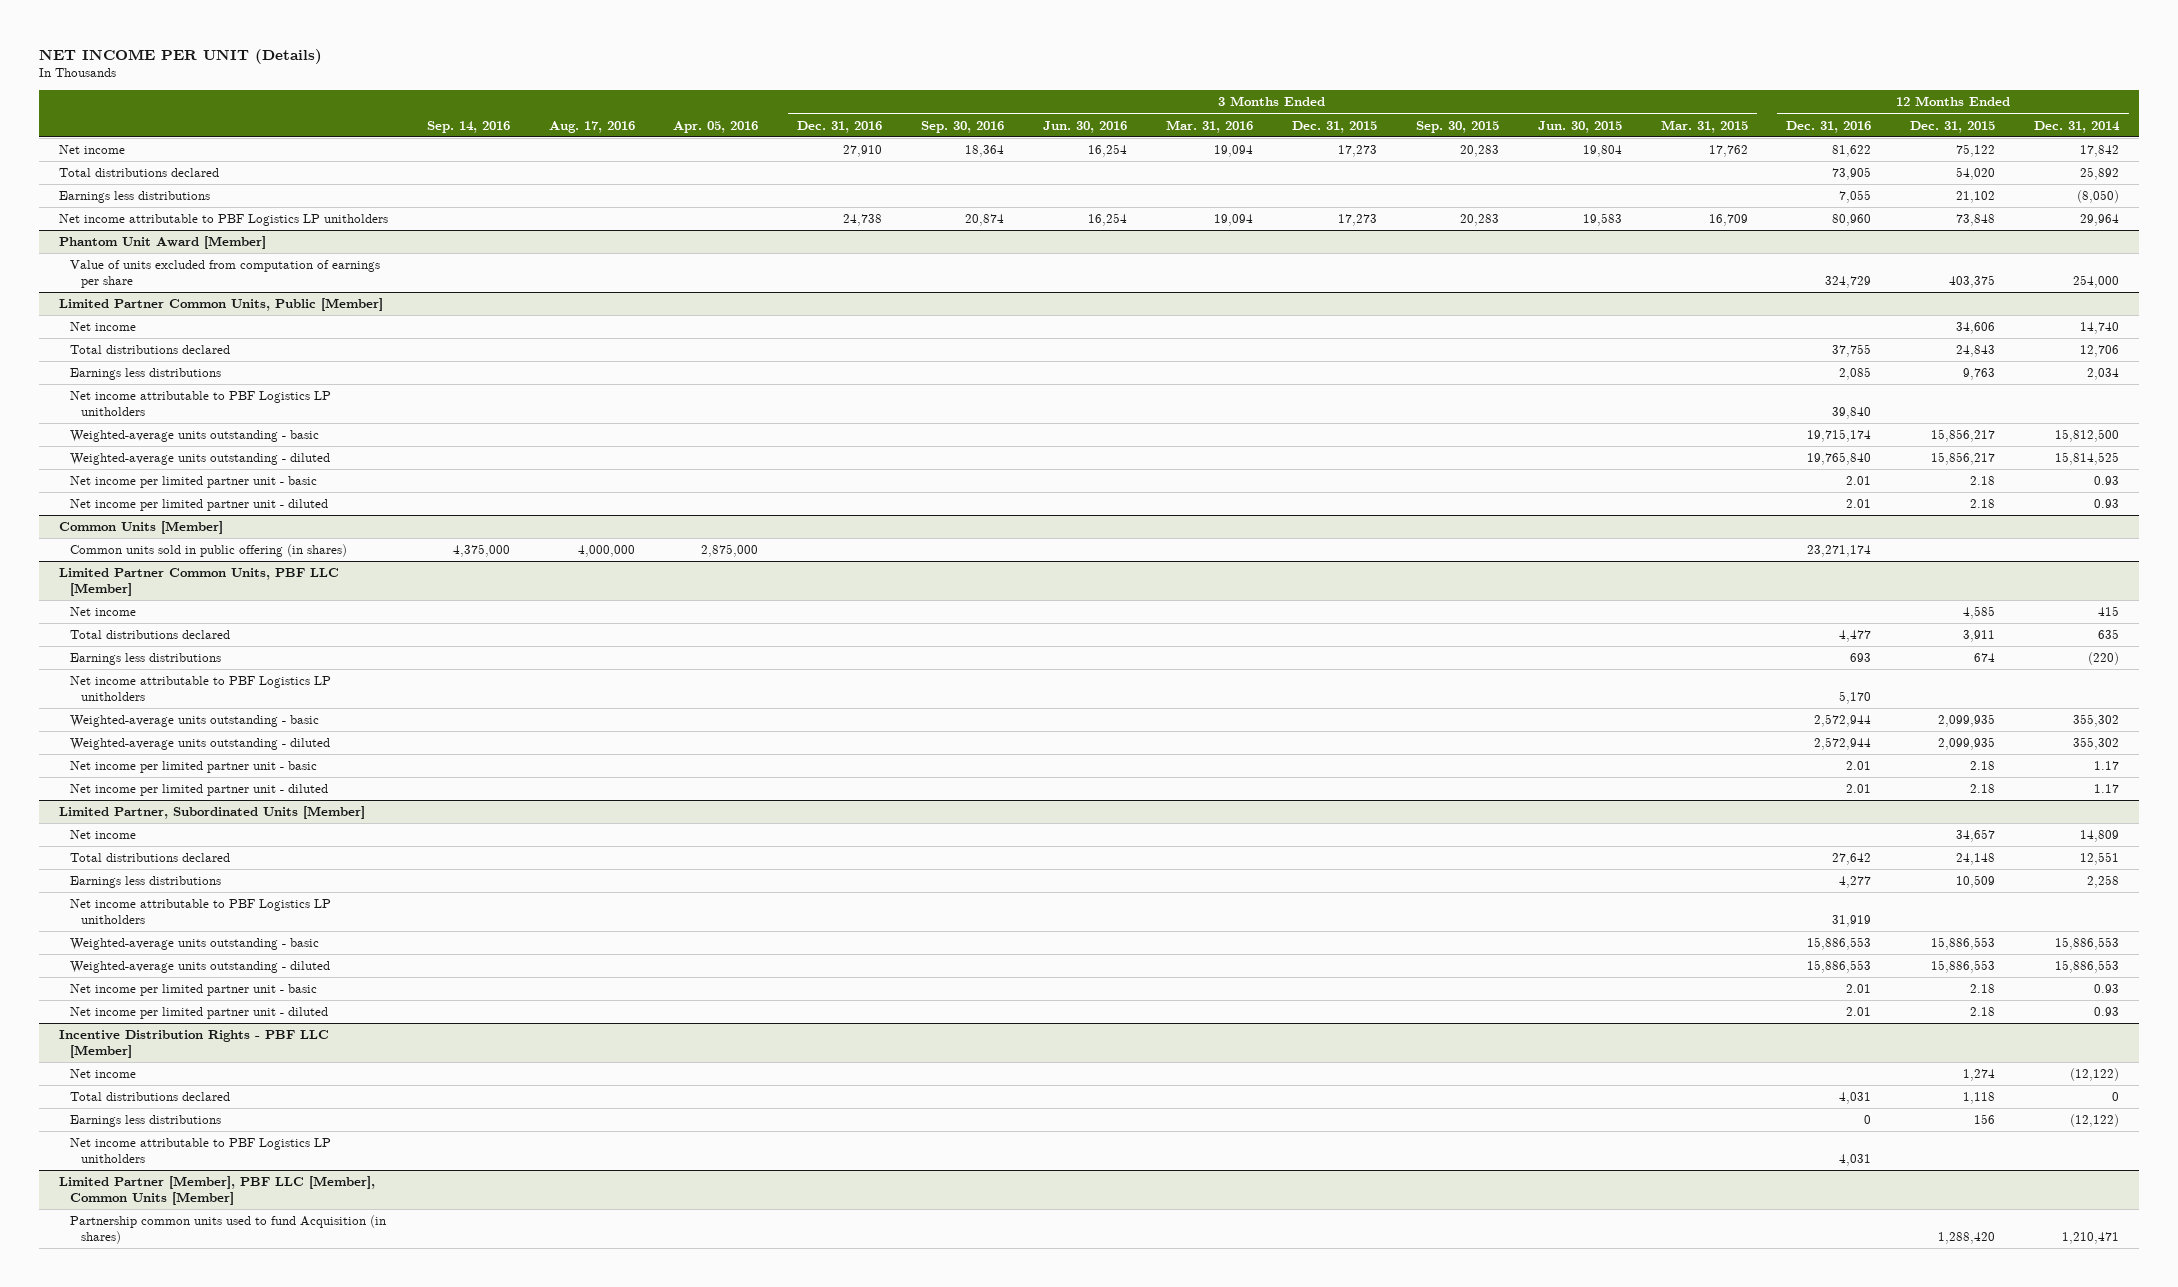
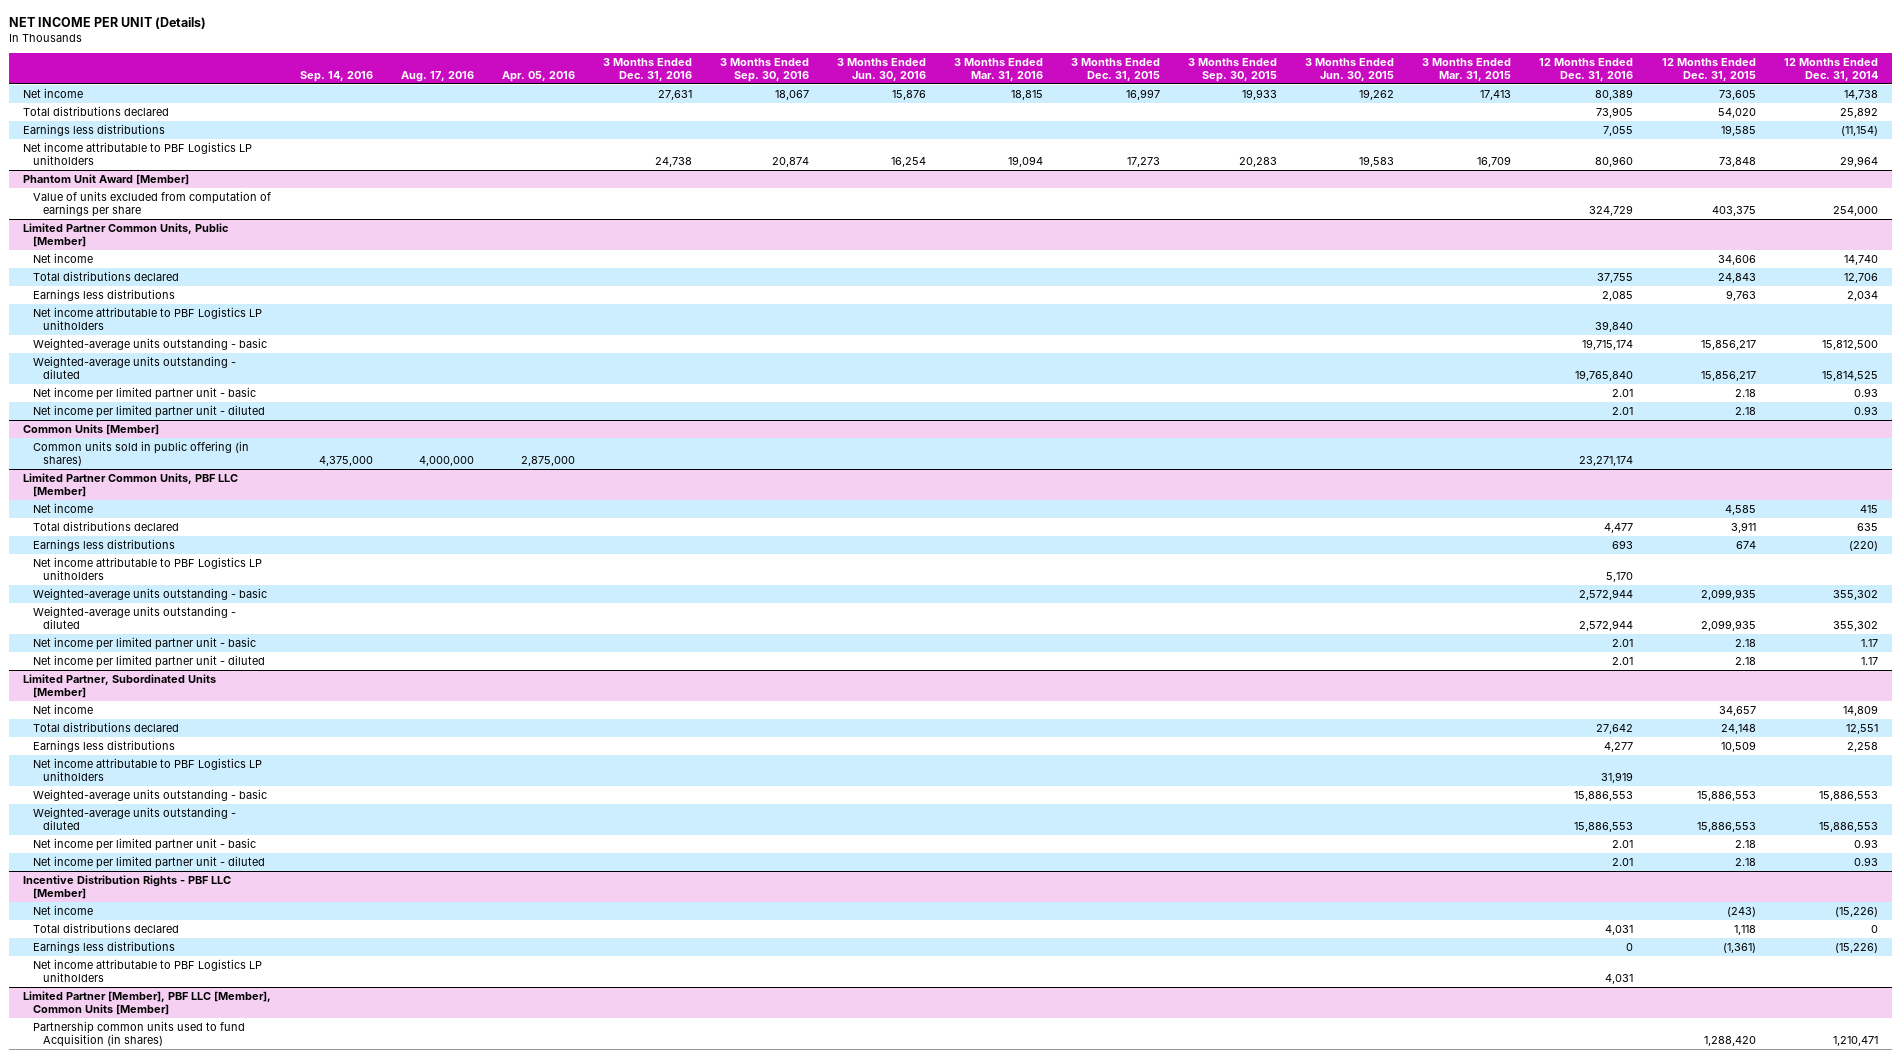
- Net income | | | | 27,910 | 18,364 | 16,254 | 19,094 | 17,273 | 20,283 | 19,804 | 17,762 | 81,622 | 75,122 | 17,842
+ Net income | | | | 27,631 | 18,067 | 15,876 | 18,815 | 16,997 | 19,933 | 19,262 | 17,413 | 80,389 | 73,605 | 14,738
- Earnings less distributions | | | | | | | | | | | | 7,055 | 21,102 | (8,050)
+ Earnings less distributions | | | | | | | | | | | | 7,055 | 19,585 | (11,154)
@ Incentive Distribution Rights - PBF LLC [Member]
- Net income | | | | | | | | | | | | | 1,274 | (12,122)
+ Net income | | | | | | | | | | | | | (243) | (15,226)
- Earnings less distributions | | | | | | | | | | | | 0 | 156 | (12,122)
+ Earnings less distributions | | | | | | | | | | | | 0 | (1,361) | (15,226)

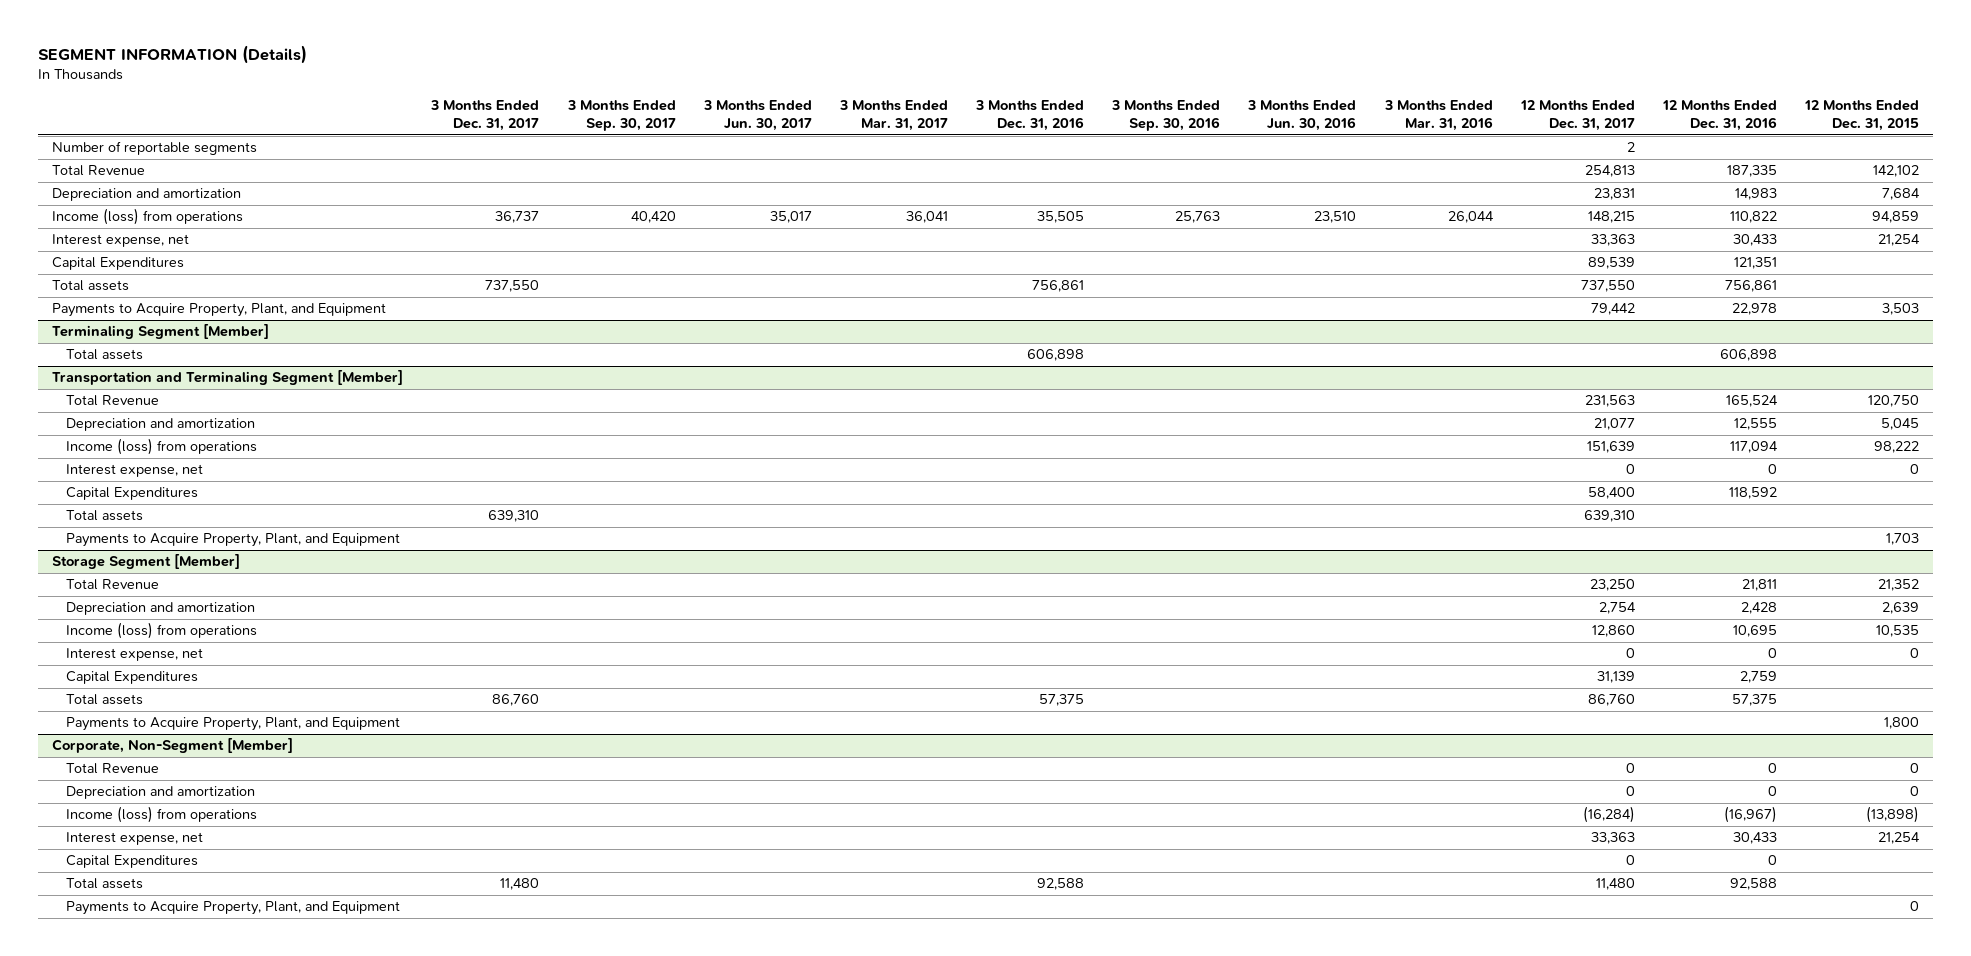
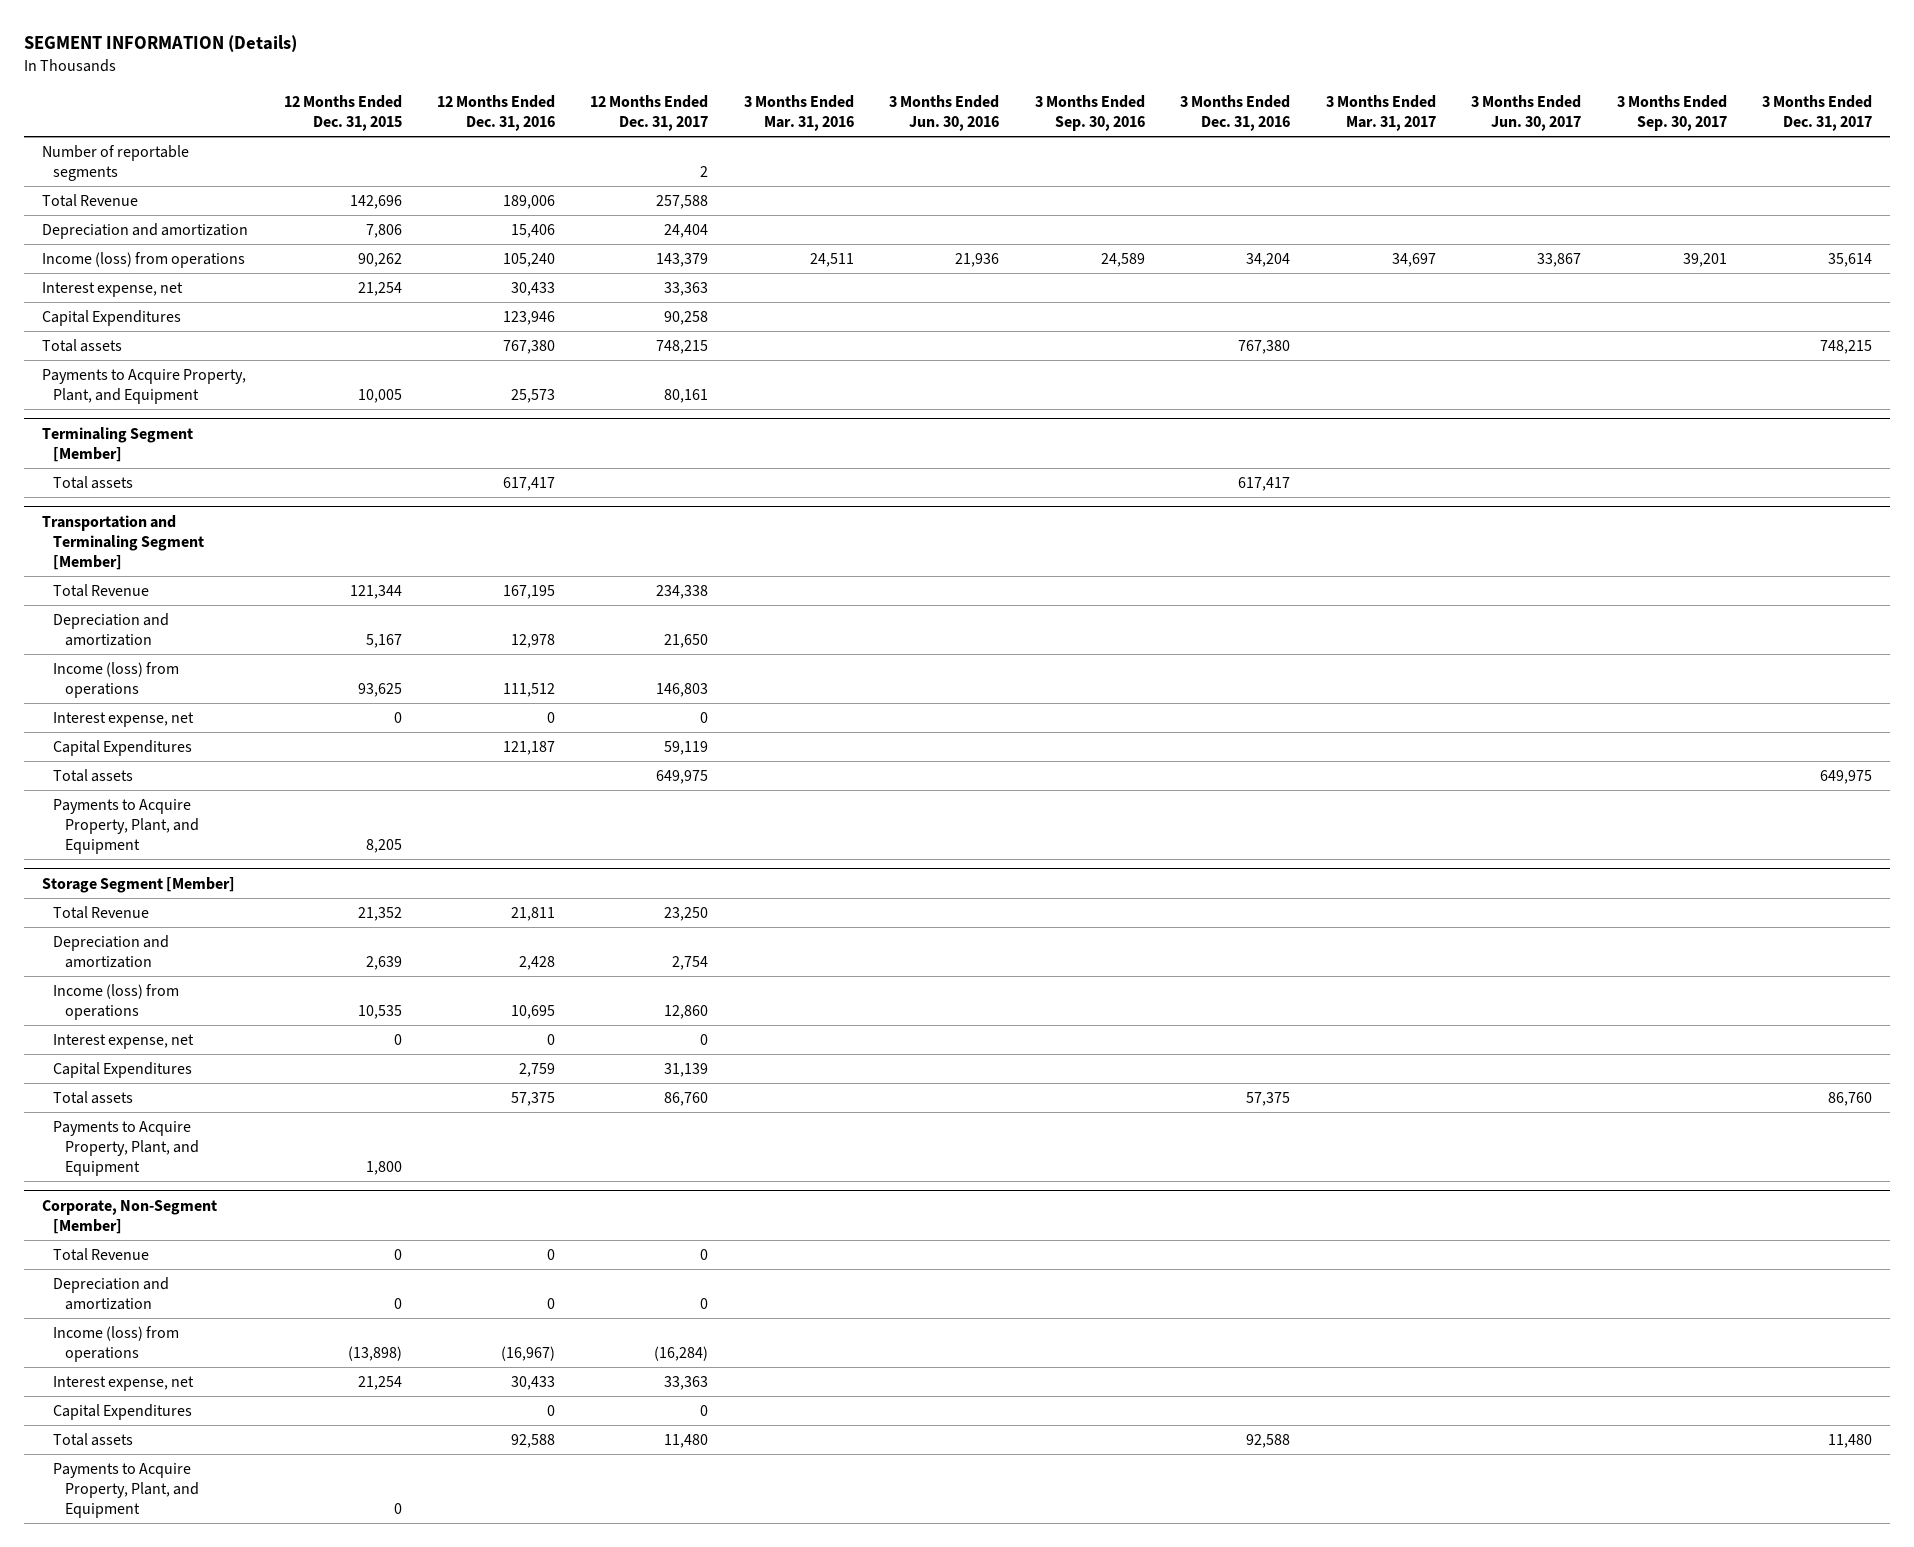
- | 3 Months Ended Dec. 31, 2017 | 3 Months Ended Sep. 30, 2017 | 3 Months Ended Jun. 30, 2017 | 3 Months Ended Mar. 31, 2017 | 3 Months Ended Dec. 31, 2016 | 3 Months Ended Sep. 30, 2016 | 3 Months Ended Jun. 30, 2016 | 3 Months Ended Mar. 31, 2016 | 12 Months Ended Dec. 31, 2017 | 12 Months Ended Dec. 31, 2016 | 12 Months Ended Dec. 31, 2015
+ | 12 Months Ended Dec. 31, 2015 | 12 Months Ended Dec. 31, 2016 | 12 Months Ended Dec. 31, 2017 | 3 Months Ended Mar. 31, 2016 | 3 Months Ended Jun. 30, 2016 | 3 Months Ended Sep. 30, 2016 | 3 Months Ended Dec. 31, 2016 | 3 Months Ended Mar. 31, 2017 | 3 Months Ended Jun. 30, 2017 | 3 Months Ended Sep. 30, 2017 | 3 Months Ended Dec. 31, 2017
- Total Revenue | | | | | | | | | 254,813 | 187,335 | 142,102
- Depreciation and amortization | | | | | | | | | 23,831 | 14,983 | 7,684
- Income (loss) from operations | 36,737 | 40,420 | 35,017 | 36,041 | 35,505 | 25,763 | 23,510 | 26,044 | 148,215 | 110,822 | 94,859
+ Total Revenue | 142,696 | 189,006 | 257,588 | | | | | | | |
+ Depreciation and amortization | 7,806 | 15,406 | 24,404 | | | | | | | |
+ Income (loss) from operations | 90,262 | 105,240 | 143,379 | 24,511 | 21,936 | 24,589 | 34,204 | 34,697 | 33,867 | 39,201 | 35,614
- Capital Expenditures | | | | | | | | | 89,539 | 121,351 |
- Total assets | 737,550 | | | | 756,861 | | | | 737,550 | 756,861 |
- Payments to Acquire Property, Plant, and Equipment | | | | | | | | | 79,442 | 22,978 | 3,503
+ Capital Expenditures | | 123,946 | 90,258 | | | | | | | |
+ Total assets | | 767,380 | 748,215 | | | | 767,380 | | | | 748,215
+ Payments to Acquire Property, Plant, and Equipment | 10,005 | 25,573 | 80,161 | | | | | | | |
@ Terminaling Segment [Member]
- Total assets | | | | | 606,898 | | | | | 606,898 |
+ Total assets | | 617,417 | | | | | 617,417 | | | |
@ Transportation and Terminaling Segment [Member]
- Total Revenue | | | | | | | | | 231,563 | 165,524 | 120,750
- Depreciation and amortization | | | | | | | | | 21,077 | 12,555 | 5,045
- Income (loss) from operations | | | | | | | | | 151,639 | 117,094 | 98,222
+ Total Revenue | 121,344 | 167,195 | 234,338 | | | | | | | |
+ Depreciation and amortization | 5,167 | 12,978 | 21,650 | | | | | | | |
+ Income (loss) from operations | 93,625 | 111,512 | 146,803 | | | | | | | |
- Capital Expenditures | | | | | | | | | 58,400 | 118,592 |
- Total assets | 639,310 | | | | | | | | 639,310 | |
- Payments to Acquire Property, Plant, and Equipment | | | | | | | | | | | 1,703
+ Capital Expenditures | | 121,187 | 59,119 | | | | | | | |
+ Total assets | | | 649,975 | | | | | | | | 649,975
+ Payments to Acquire Property, Plant, and Equipment | 8,205 | | | | | | | | | |

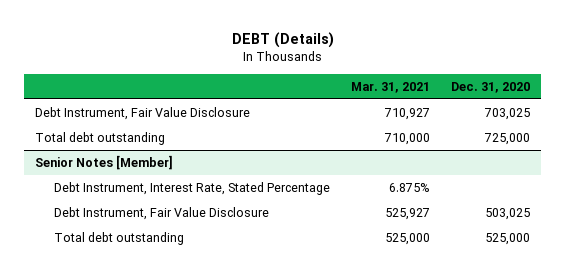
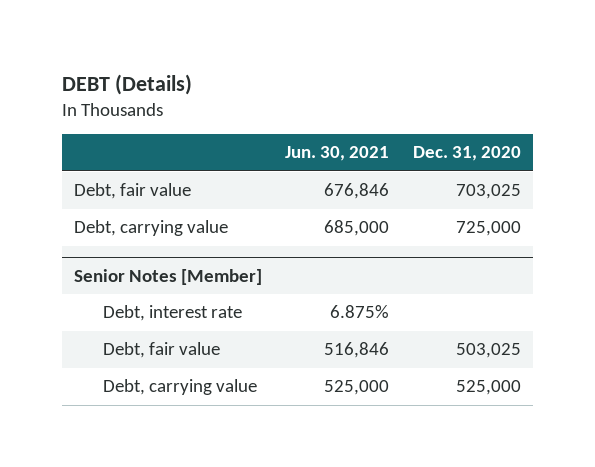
- | Mar. 31, 2021 | Dec. 31, 2020
+ | Jun. 30, 2021 | Dec. 31, 2020
- Debt Instrument, Fair Value Disclosure | 710,927 | 703,025
- Total debt outstanding | 710,000 | 725,000
+ Debt, fair value | 676,846 | 703,025
+ Debt, carrying value | 685,000 | 725,000
@ Senior Notes [Member]
- Debt Instrument, Interest Rate, Stated Percentage | 6.875% |
- Debt Instrument, Fair Value Disclosure | 525,927 | 503,025
- Total debt outstanding | 525,000 | 525,000
+ Debt, interest rate | 6.875% |
+ Debt, fair value | 516,846 | 503,025
+ Debt, carrying value | 525,000 | 525,000

